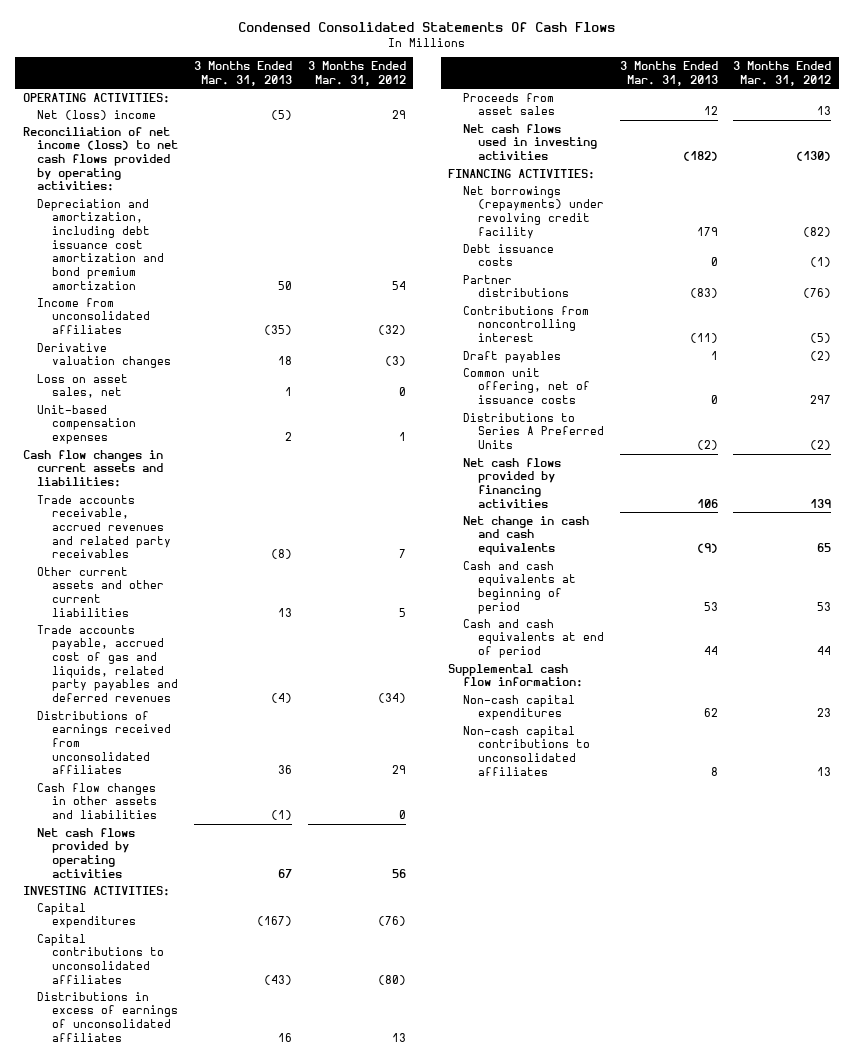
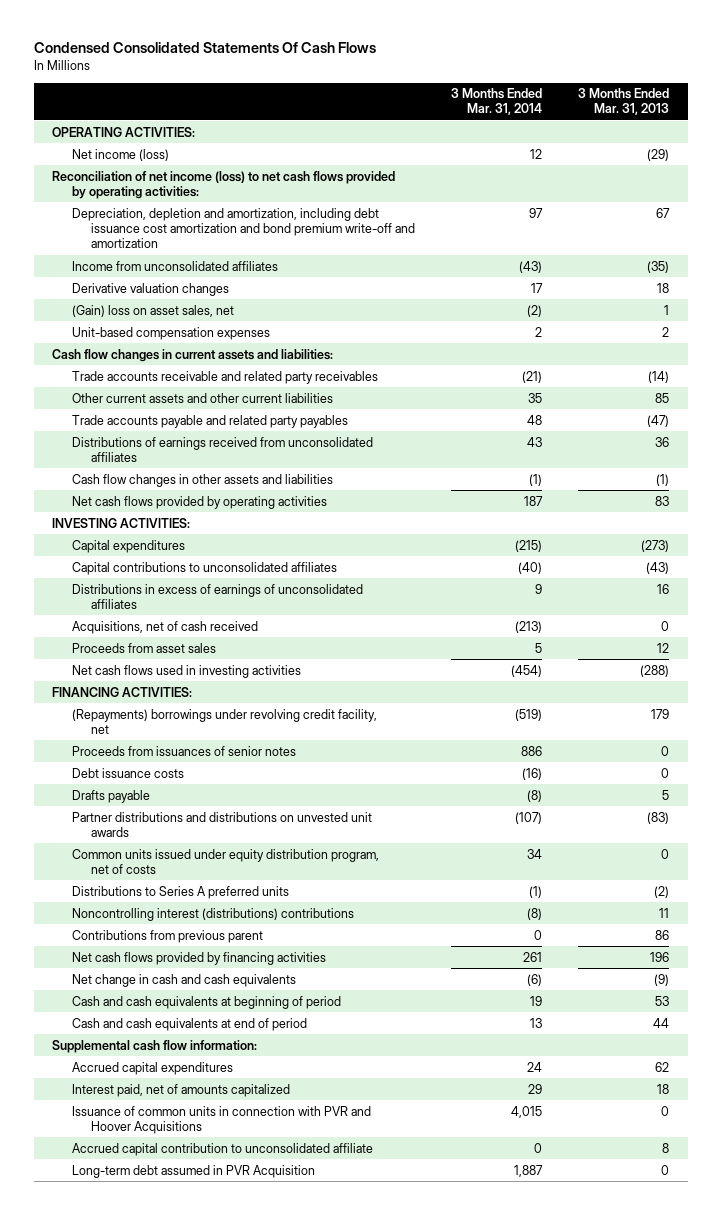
- | 3 Months Ended Mar. 31, 2013 | 3 Months Ended Mar. 31, 2012
+ | 3 Months Ended Mar. 31, 2014 | 3 Months Ended Mar. 31, 2013
- Net (loss) income | (5) | 29
+ Net income (loss) | 12 | (29)
- Depreciation and amortization, including debt issuance cost amortization and bond premium amortization | 50 | 54
+ Depreciation, depletion and amortization, including debt issuance cost amortization and bond premium write-off and amortization | 97 | 67
- Loss on asset sales, net | 1 | 0
+ (Gain) loss on asset sales, net | (2) | 1
- Trade accounts receivable, accrued revenues and related party receivables | (8) | 7
- Other current assets and other current liabilities | 13 | 5
- Trade accounts payable, accrued cost of gas and liquids, related party payables and deferred revenues | (4) | (34)
+ Trade accounts receivable and related party receivables | (21) | (14)
+ Other current assets and other current liabilities | 35 | 85
+ Trade accounts payable and related party payables | 48 | (47)
- Net cash flows provided by operating activities | 67 | 56
+ Net cash flows provided by operating activities | 187 | 83
- Capital expenditures | (167) | (76)
+ Capital expenditures | (215) | (273)
+ Acquisitions, net of cash received | (213) | 0
- Net cash flows used in investing activities | (182) | (130)
+ Net cash flows used in investing activities | (454) | (288)
- Net borrowings (repayments) under revolving credit facility | 179 | (82)
+ (Repayments) borrowings under revolving credit facility, net | (519) | 179
+ Proceeds from issuances of senior notes | 886 | 0
- Partner distributions | (83) | (76)
- Contributions from noncontrolling interest | (11) | (5)
- Draft payables | 1 | (2)
- Common unit offering, net of issuance costs | 0 | 297
- Distributions to Series A Preferred Units | (2) | (2)
- Net cash flows provided by financing activities | 106 | 139
+ Drafts payable | (8) | 5
+ Partner distributions and distributions on unvested unit awards | (107) | (83)
+ Common units issued under equity distribution program, net of costs | 34 | 0
+ Distributions to Series A preferred units | (1) | (2)
+ Noncontrolling interest (distributions) contributions | (8) | 11
+ Contributions from previous parent | 0 | 86
+ Net cash flows provided by financing activities | 261 | 196
- Non-cash capital expenditures | 62 | 23
- Non-cash capital contributions to unconsolidated affiliates | 8 | 13
+ Accrued capital expenditures | 24 | 62
+ Interest paid, net of amounts capitalized | 29 | 18
+ Issuance of common units in connection with PVR and Hoover Acquisitions | 4,015 | 0
+ Accrued capital contribution to unconsolidated affiliate | 0 | 8
+ Long-term debt assumed in PVR Acquisition | 1,887 | 0

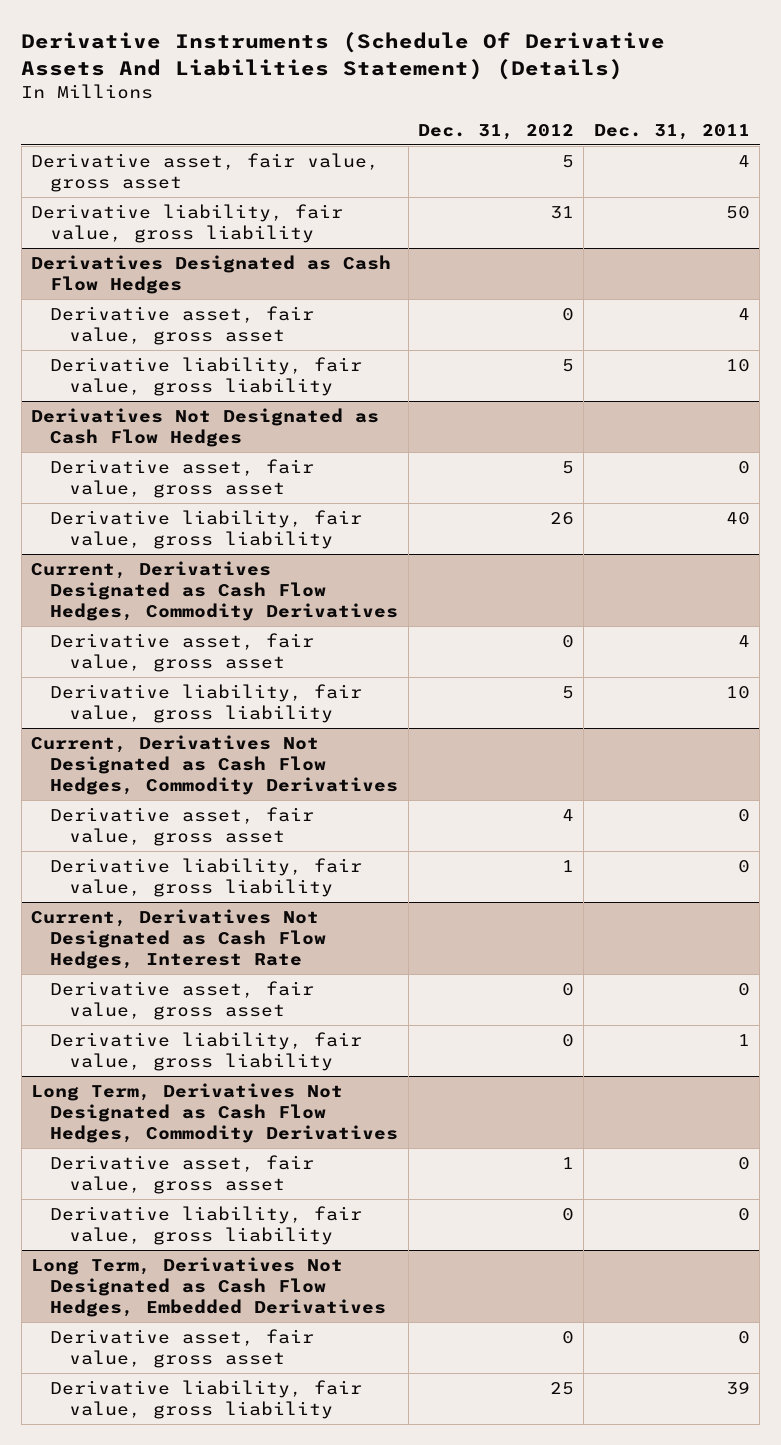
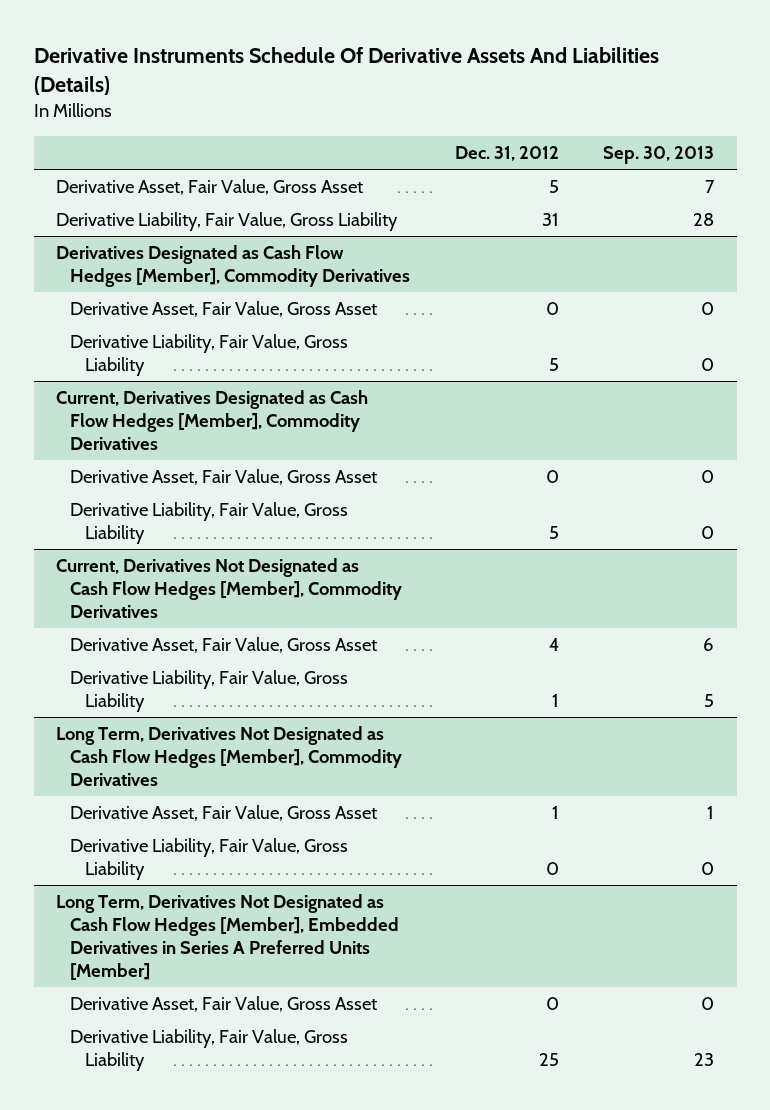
- Derivative Instruments (Schedule Of Derivative Assets And Liabilities Statement) (Details)
+ Derivative Instruments Schedule Of Derivative Assets And Liabilities (Details)
- | Dec. 31, 2012 | Dec. 31, 2011
+ | Dec. 31, 2012 | Sep. 30, 2013
- Derivative asset, fair value, gross asset | 5 | 4
- Derivative liability, fair value, gross liability | 31 | 50
- Derivatives Designated as Cash Flow Hedges
- Derivative asset, fair value, gross asset | 0 | 4
- Derivative liability, fair value, gross liability | 5 | 10
- Derivatives Not Designated as Cash Flow Hedges
- Derivative asset, fair value, gross asset | 5 | 0
- Derivative liability, fair value, gross liability | 26 | 40
- Current, Derivatives Designated as Cash Flow Hedges, Commodity Derivatives
- Derivative asset, fair value, gross asset | 0 | 4
- Derivative liability, fair value, gross liability | 5 | 10
- Current, Derivatives Not Designated as Cash Flow Hedges, Commodity Derivatives
- Derivative asset, fair value, gross asset | 4 | 0
- Derivative liability, fair value, gross liability | 1 | 0
- Current, Derivatives Not Designated as Cash Flow Hedges, Interest Rate
- Derivative asset, fair value, gross asset | 0 | 0
- Derivative liability, fair value, gross liability | 0 | 1
- Long Term, Derivatives Not Designated as Cash Flow Hedges, Commodity Derivatives
- Derivative asset, fair value, gross asset | 1 | 0
- Derivative liability, fair value, gross liability | 0 | 0
- Long Term, Derivatives Not Designated as Cash Flow Hedges, Embedded Derivatives
- Derivative asset, fair value, gross asset | 0 | 0
- Derivative liability, fair value, gross liability | 25 | 39
+ Derivative Asset, Fair Value, Gross Asset | 5 | 7
+ Derivative Liability, Fair Value, Gross Liability | 31 | 28
+ Derivatives Designated as Cash Flow Hedges [Member], Commodity Derivatives
+ Derivative Asset, Fair Value, Gross Asset | 0 | 0
+ Derivative Liability, Fair Value, Gross Liability | 5 | 0
+ Current, Derivatives Designated as Cash Flow Hedges [Member], Commodity Derivatives
+ Derivative Asset, Fair Value, Gross Asset | 0 | 0
+ Derivative Liability, Fair Value, Gross Liability | 5 | 0
+ Current, Derivatives Not Designated as Cash Flow Hedges [Member], Commodity Derivatives
+ Derivative Asset, Fair Value, Gross Asset | 4 | 6
+ Derivative Liability, Fair Value, Gross Liability | 1 | 5
+ Long Term, Derivatives Not Designated as Cash Flow Hedges [Member], Commodity Derivatives
+ Derivative Asset, Fair Value, Gross Asset | 1 | 1
+ Derivative Liability, Fair Value, Gross Liability | 0 | 0
+ Long Term, Derivatives Not Designated as Cash Flow Hedges [Member], Embedded Derivatives in Series A Preferred Units [Member]
+ Derivative Asset, Fair Value, Gross Asset | 0 | 0
+ Derivative Liability, Fair Value, Gross Liability | 25 | 23

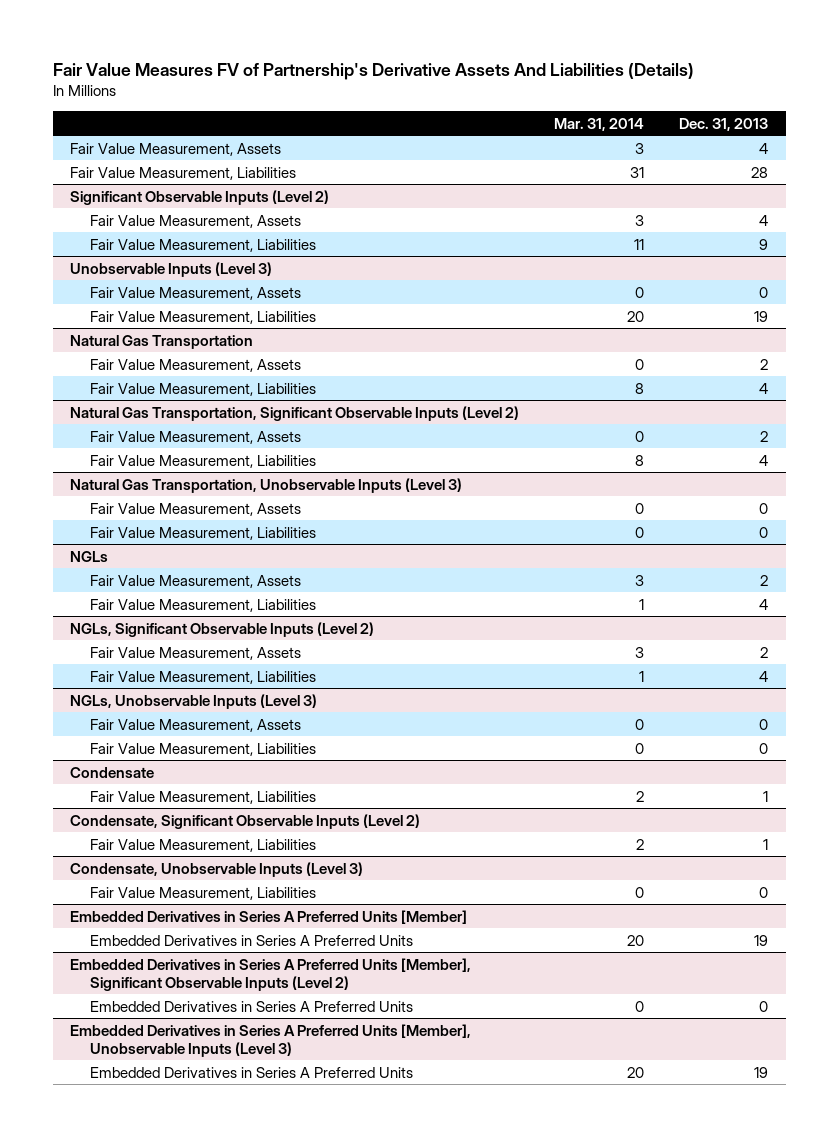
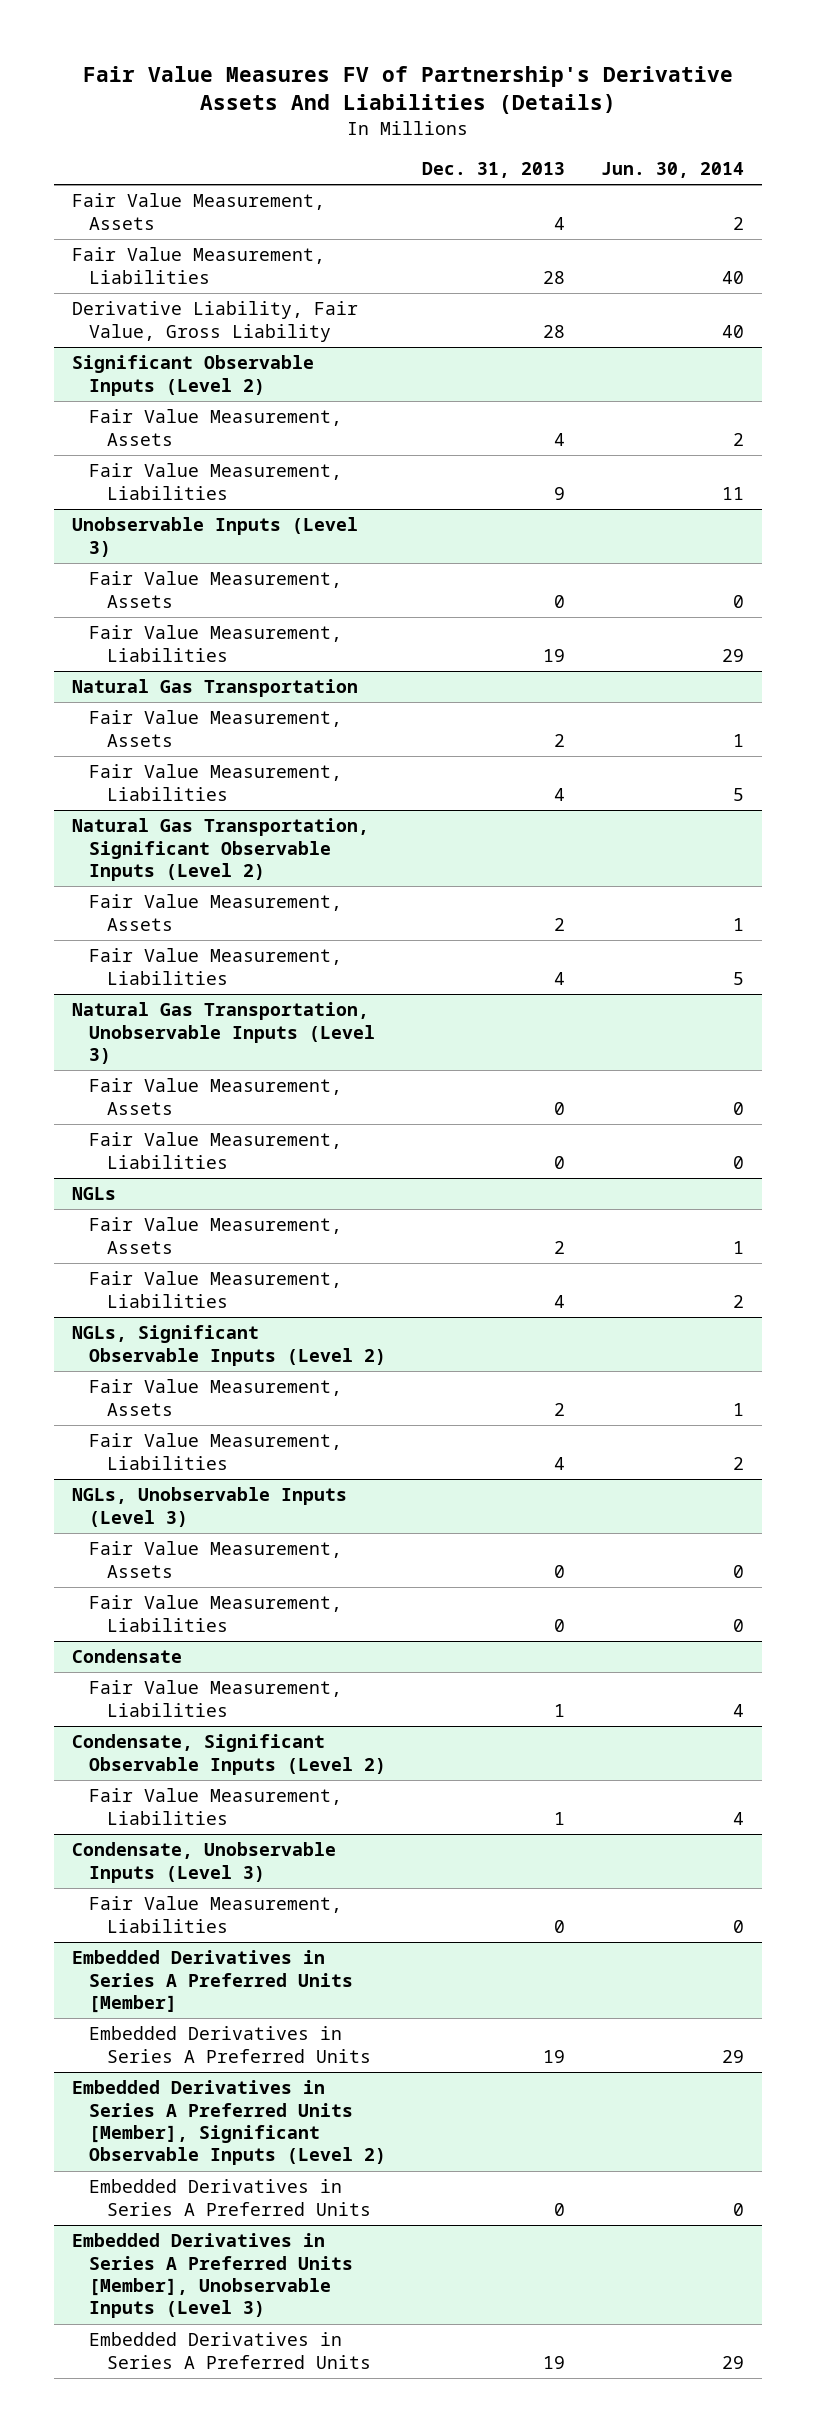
- | Mar. 31, 2014 | Dec. 31, 2013
+ | Dec. 31, 2013 | Jun. 30, 2014
+ Derivative Liability, Fair Value, Gross Liability | 28 | 40

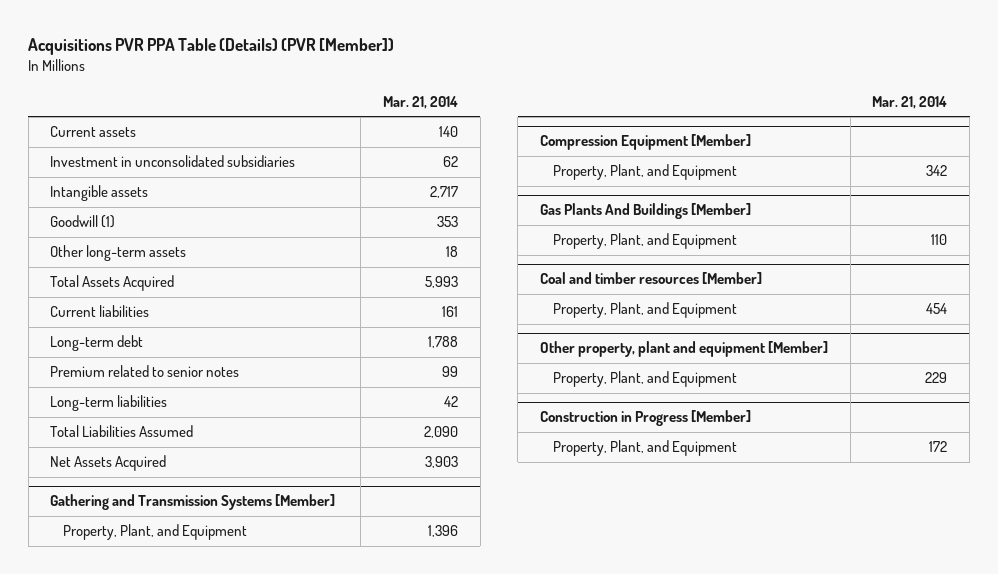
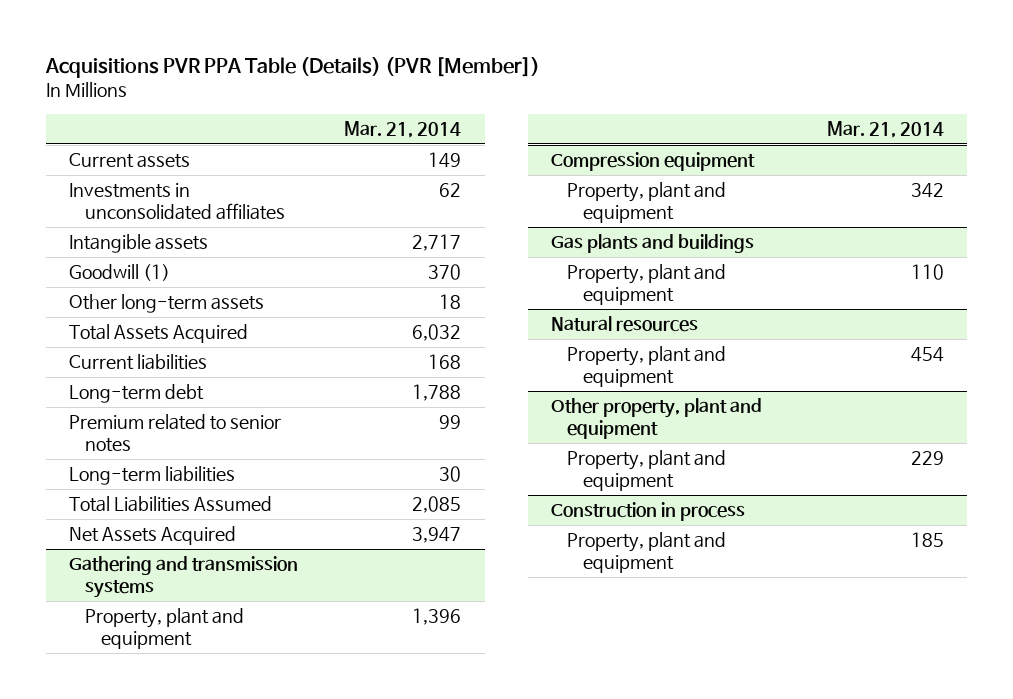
- Current assets | 140
- Investment in unconsolidated subsidiaries | 62
+ Current assets | 149
+ Investments in unconsolidated affiliates | 62
- Goodwill (1) | 353
+ Goodwill (1) | 370
- Total Assets Acquired | 5,993
- Current liabilities | 161
+ Total Assets Acquired | 6,032
+ Current liabilities | 168
- Long-term liabilities | 42
- Total Liabilities Assumed | 2,090
- Net Assets Acquired | 3,903
- Gathering and Transmission Systems [Member]
- Property, Plant, and Equipment | 1,396
- Compression Equipment [Member]
- Property, Plant, and Equipment | 342
- Gas Plants And Buildings [Member]
- Property, Plant, and Equipment | 110
- Coal and timber resources [Member]
- Property, Plant, and Equipment | 454
- Other property, plant and equipment [Member]
- Property, Plant, and Equipment | 229
- Construction in Progress [Member]
- Property, Plant, and Equipment | 172
+ Long-term liabilities | 30
+ Total Liabilities Assumed | 2,085
+ Net Assets Acquired | 3,947
+ Gathering and transmission systems
+ Property, plant and equipment | 1,396
+ Compression equipment
+ Property, plant and equipment | 342
+ Gas plants and buildings
+ Property, plant and equipment | 110
+ Natural resources
+ Property, plant and equipment | 454
+ Other property, plant and equipment
+ Property, plant and equipment | 229
+ Construction in process
+ Property, plant and equipment | 185

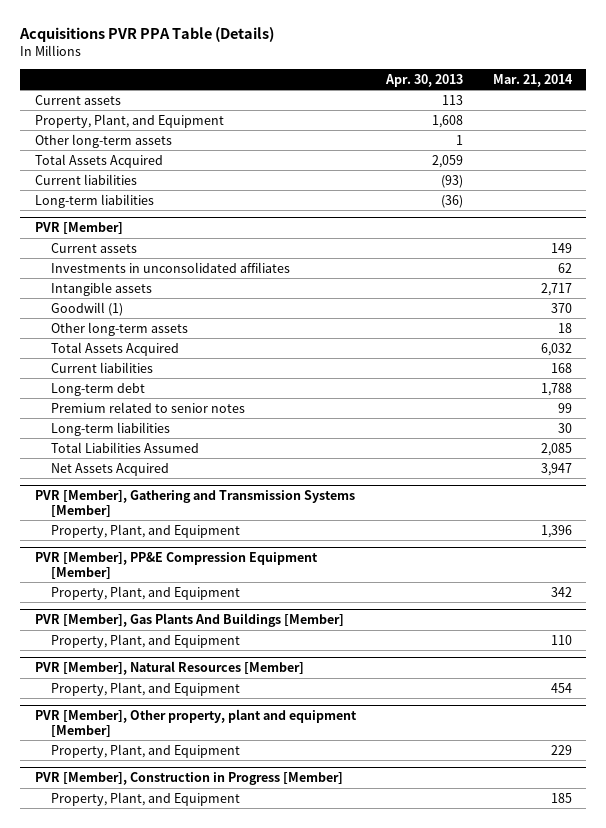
- Acquisitions PVR PPA Table (Details) (PVR [Member])
+ Acquisitions PVR PPA Table (Details)
- | Mar. 21, 2014
+ | Apr. 30, 2013 | Mar. 21, 2014
+ Current assets | 113 |
+ Property, Plant, and Equipment | 1,608 |
+ Other long-term assets | 1 |
+ Total Assets Acquired | 2,059 |
+ Current liabilities | (93) |
+ Long-term liabilities | (36) |
+ PVR [Member]
- Gathering and transmission systems
- Property, plant and equipment | 1,396
- Compression equipment
- Property, plant and equipment | 342
- Gas plants and buildings
- Property, plant and equipment | 110
- Natural resources
- Property, plant and equipment | 454
- Other property, plant and equipment
- Property, plant and equipment | 229
- Construction in process
- Property, plant and equipment | 185
+ PVR [Member], Gathering and Transmission Systems [Member]
+ Property, Plant, and Equipment | | 1,396
+ PVR [Member], PP&E Compression Equipment [Member]
+ Property, Plant, and Equipment | | 342
+ PVR [Member], Gas Plants And Buildings [Member]
+ Property, Plant, and Equipment | | 110
+ PVR [Member], Natural Resources [Member]
+ Property, Plant, and Equipment | | 454
+ PVR [Member], Other property, plant and equipment [Member]
+ Property, Plant, and Equipment | | 229
+ PVR [Member], Construction in Progress [Member]
+ Property, Plant, and Equipment | | 185

